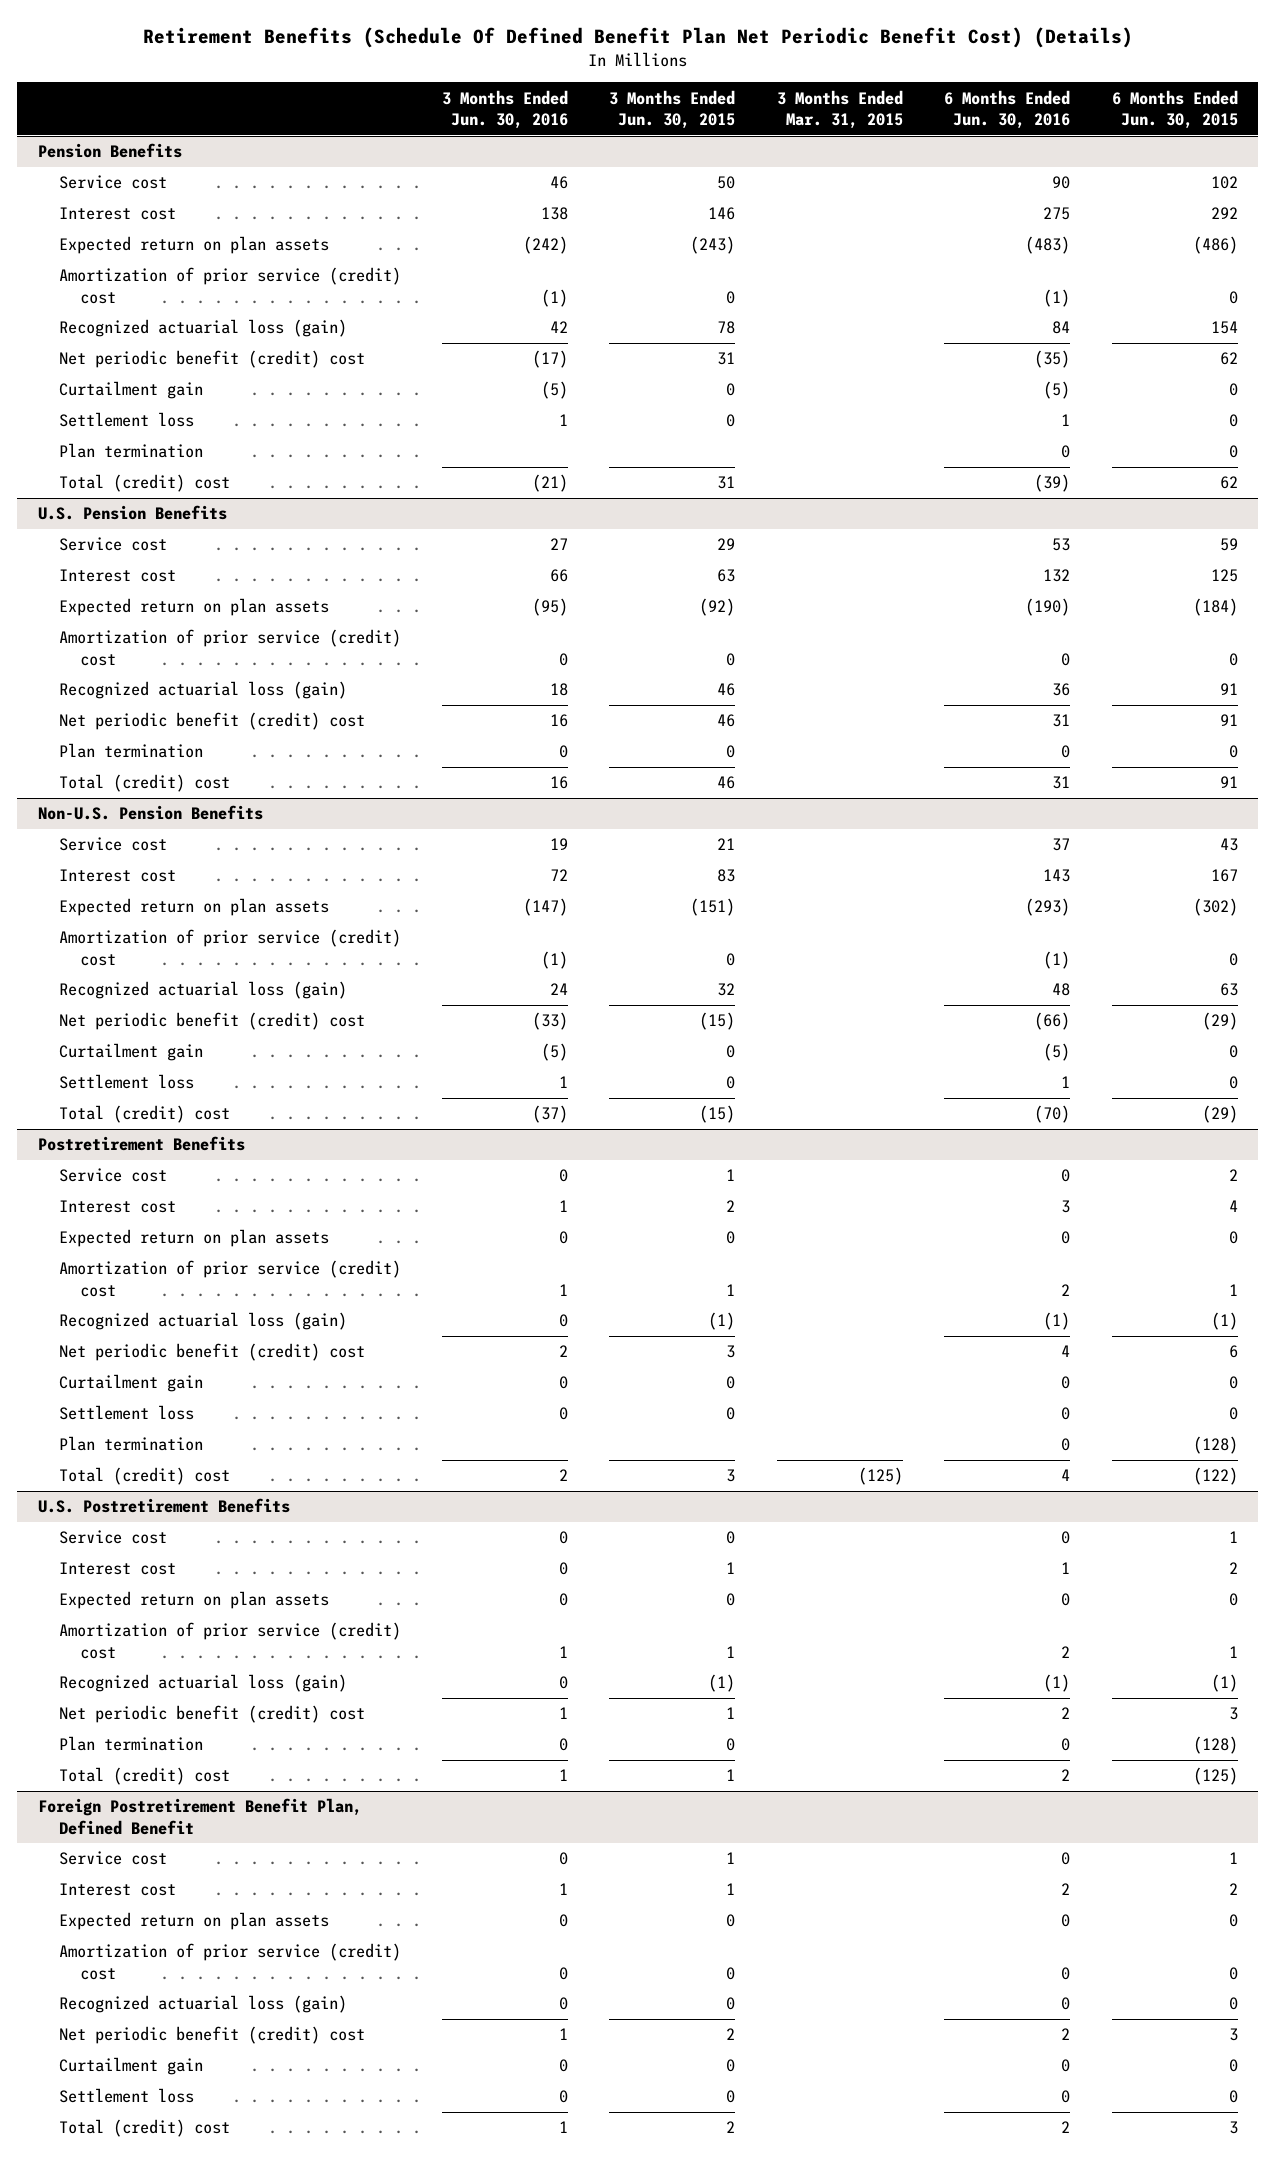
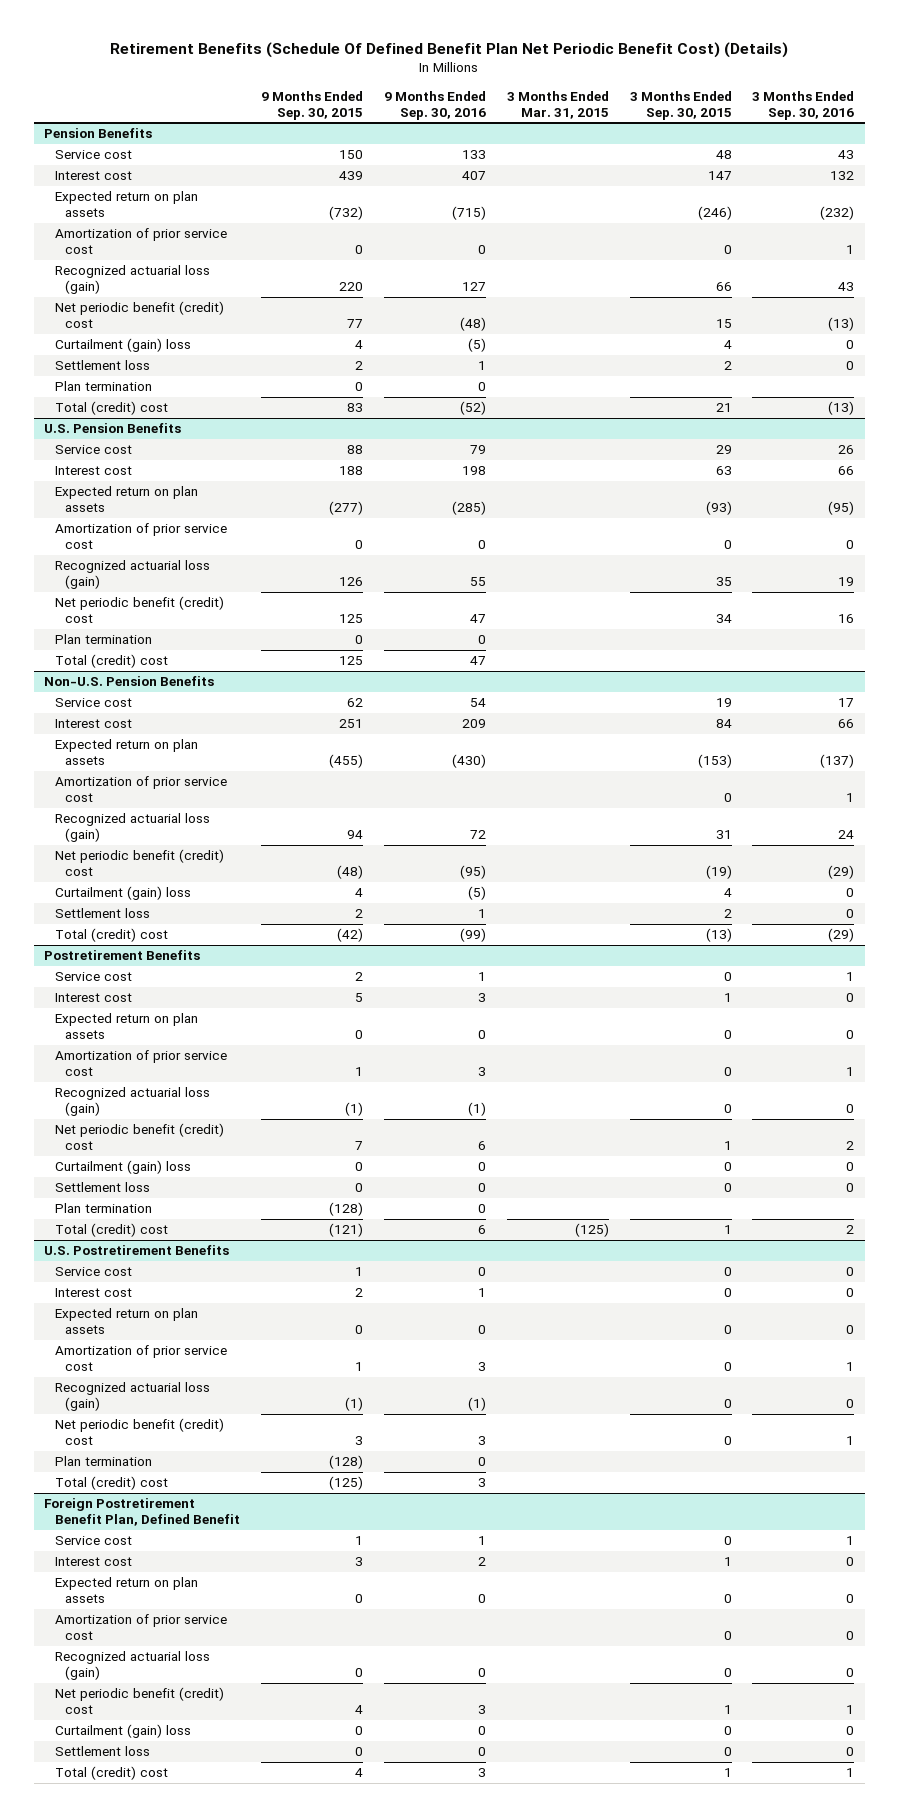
- | 3 Months Ended Jun. 30, 2016 | 3 Months Ended Jun. 30, 2015 | 3 Months Ended Mar. 31, 2015 | 6 Months Ended Jun. 30, 2016 | 6 Months Ended Jun. 30, 2015
+ | 9 Months Ended Sep. 30, 2015 | 9 Months Ended Sep. 30, 2016 | 3 Months Ended Mar. 31, 2015 | 3 Months Ended Sep. 30, 2015 | 3 Months Ended Sep. 30, 2016
@ Pension Benefits
- Amortization of prior service (credit) cost | (1) | 0 | | (1) | 0
+ Amortization of prior service cost | 0 | 0 | | 0 | 1
- Curtailment gain | (5) | 0 | | (5) | 0
+ Curtailment (gain) loss | 4 | (5) | | 4 | 0
@ U.S. Pension Benefits
- Amortization of prior service (credit) cost | 0 | 0 | | 0 | 0
+ Amortization of prior service cost | 0 | 0 | | 0 | 0
@ Non-U.S. Pension Benefits
- Amortization of prior service (credit) cost | (1) | 0 | | (1) | 0
+ Amortization of prior service cost | | | | 0 | 1
- Curtailment gain | (5) | 0 | | (5) | 0
+ Curtailment (gain) loss | 4 | (5) | | 4 | 0
@ Postretirement Benefits
- Amortization of prior service (credit) cost | 1 | 1 | | 2 | 1
+ Amortization of prior service cost | 1 | 3 | | 0 | 1
- Curtailment gain | 0 | 0 | | 0 | 0
+ Curtailment (gain) loss | 0 | 0 | | 0 | 0
@ U.S. Postretirement Benefits
- Amortization of prior service (credit) cost | 1 | 1 | | 2 | 1
+ Amortization of prior service cost | 1 | 3 | | 0 | 1
@ Foreign Postretirement Benefit Plan, Defined Benefit
- Amortization of prior service (credit) cost | 0 | 0 | | 0 | 0
+ Amortization of prior service cost | | | | 0 | 0
- Curtailment gain | 0 | 0 | | 0 | 0
+ Curtailment (gain) loss | 0 | 0 | | 0 | 0

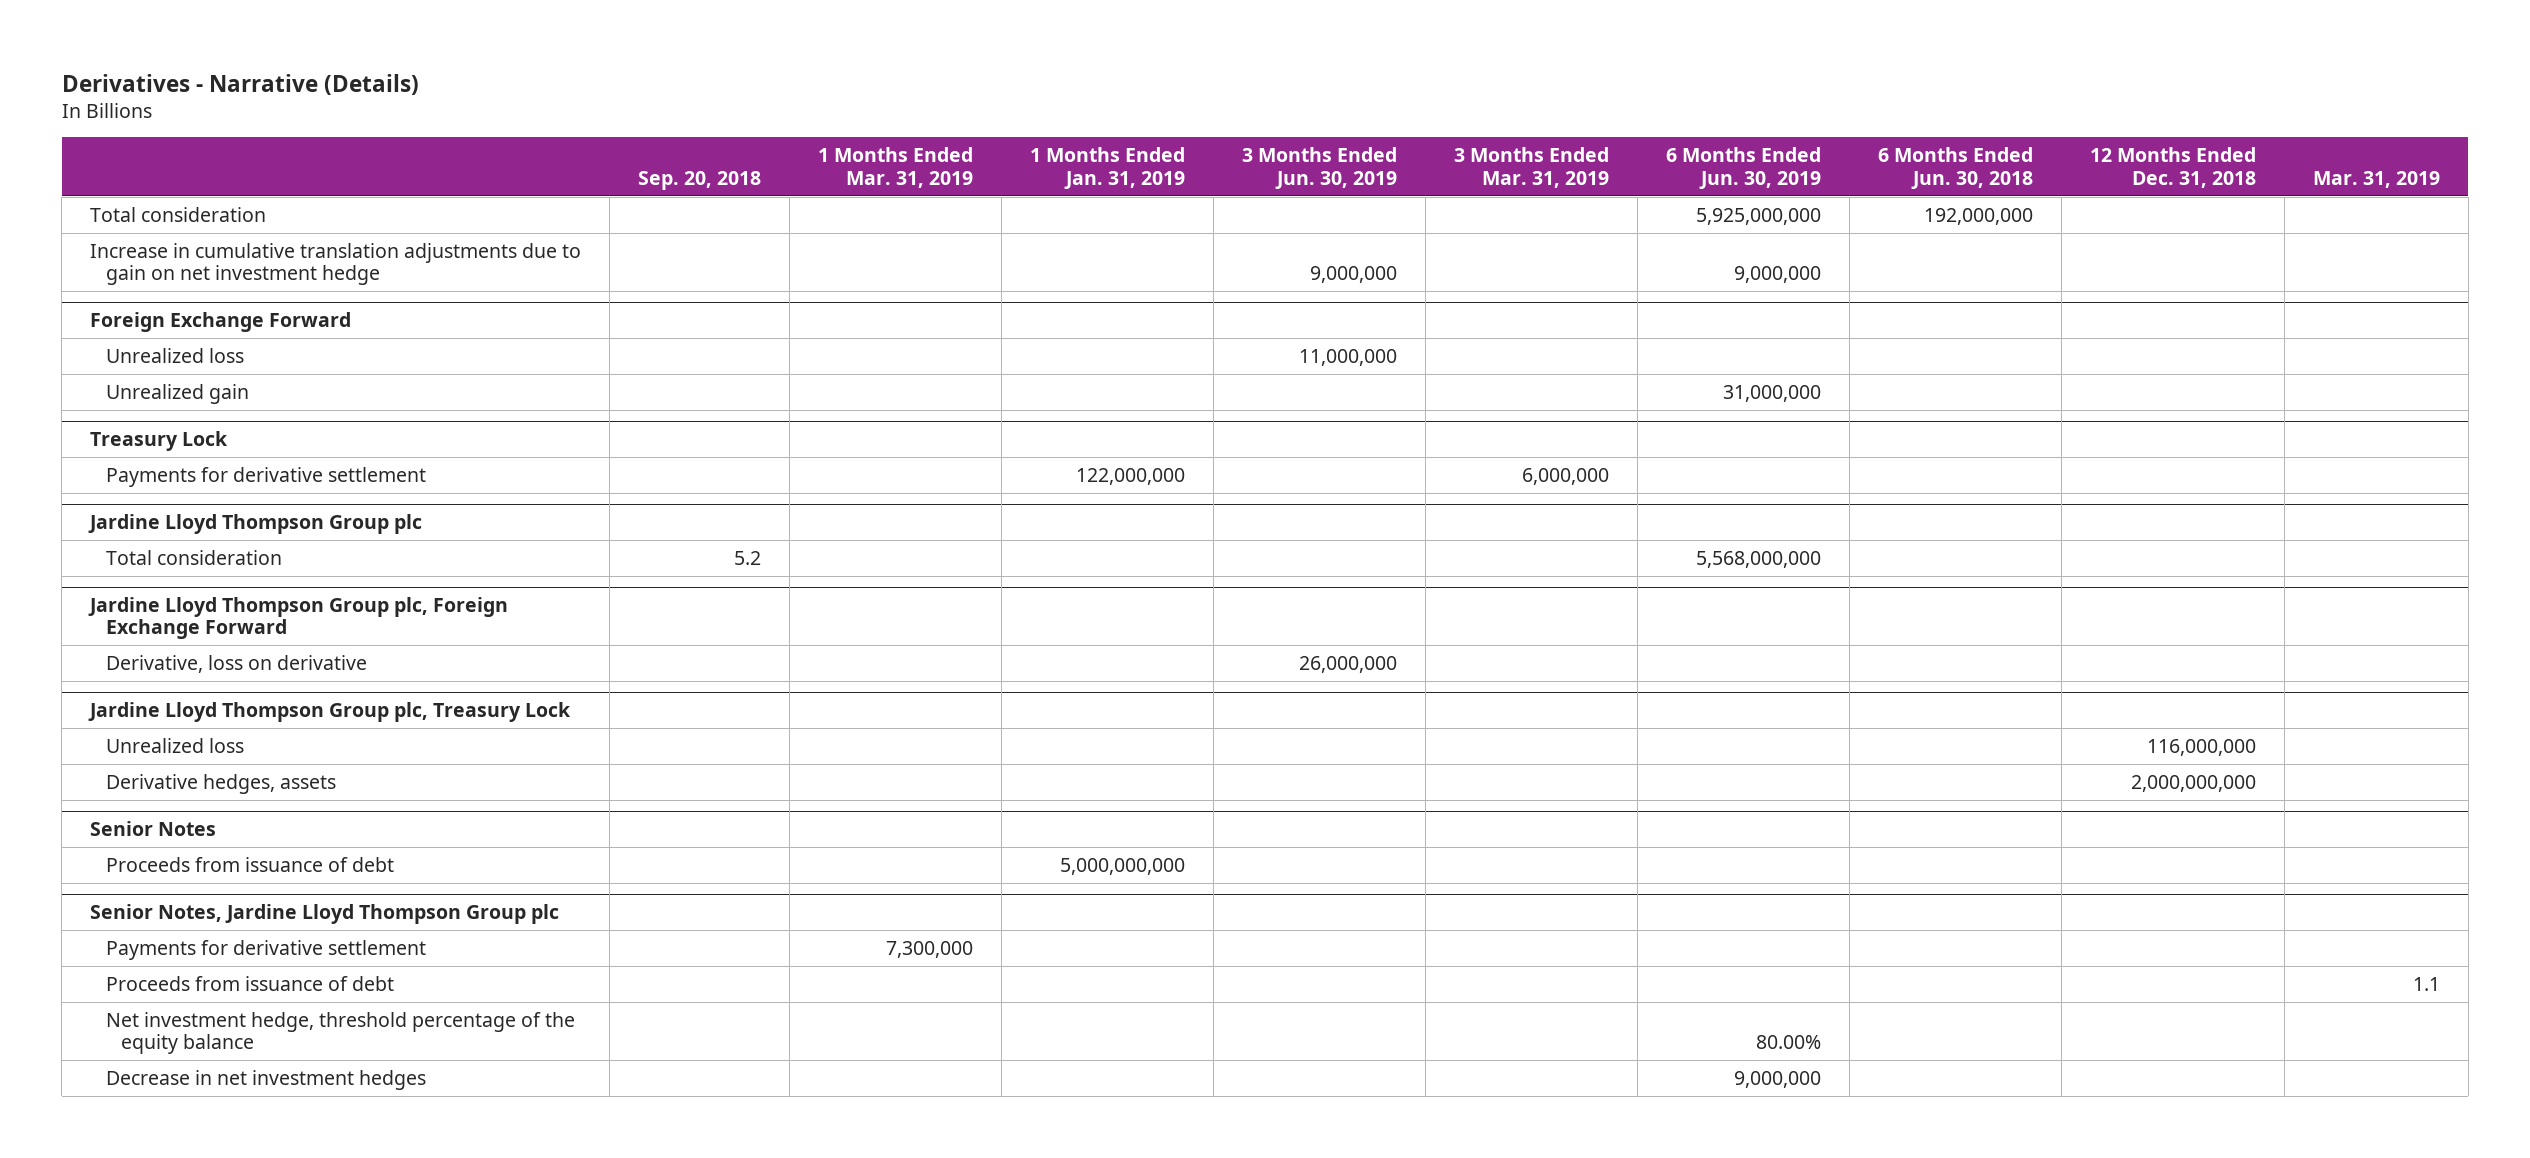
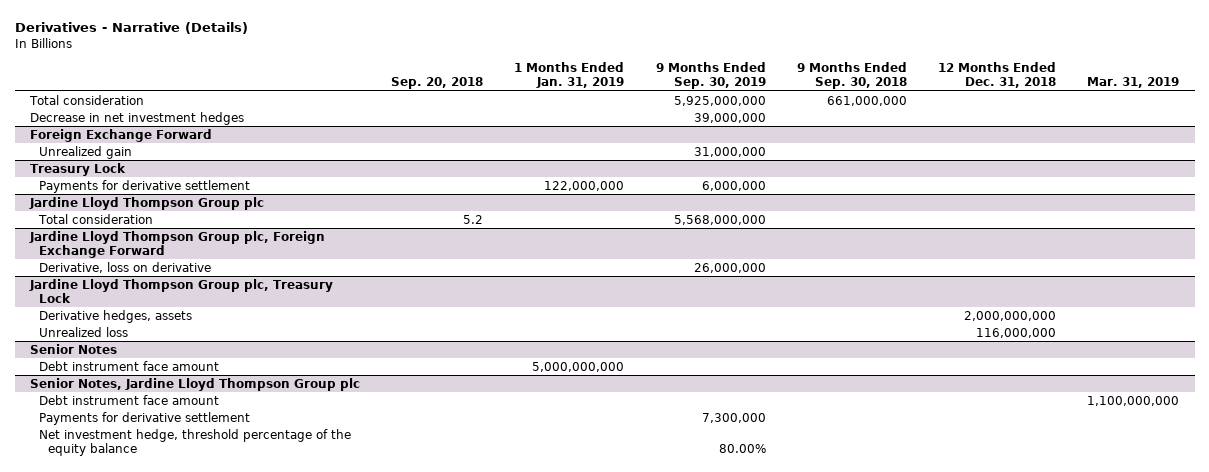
- | Sep. 20, 2018 | 1 Months Ended Mar. 31, 2019 | 1 Months Ended Jan. 31, 2019 | 3 Months Ended Jun. 30, 2019 | 3 Months Ended Mar. 31, 2019 | 6 Months Ended Jun. 30, 2019 | 6 Months Ended Jun. 30, 2018 | 12 Months Ended Dec. 31, 2018 | Mar. 31, 2019
+ | Sep. 20, 2018 | 1 Months Ended Jan. 31, 2019 | 9 Months Ended Sep. 30, 2019 | 9 Months Ended Sep. 30, 2018 | 12 Months Ended Dec. 31, 2018 | Mar. 31, 2019
- Increase in cumulative translation adjustments due to gain on net investment hedge | | | | 9,000,000 | | 9,000,000 | | |
+ Decrease in net investment hedges | | | 39,000,000 | | |
@ Foreign Exchange Forward
- Unrealized loss | | | | 11,000,000 | | | | |
@ Jardine Lloyd Thompson Group plc, Treasury Lock
moved down: Unrealized loss | | | | | 116,000,000 |
@ Senior Notes
- Proceeds from issuance of debt | | | 5,000,000,000 | | | | | |
+ Debt instrument face amount | | 5,000,000,000 | | | |
@ Senior Notes, Jardine Lloyd Thompson Group plc
+ Debt instrument face amount | | | | | | 1,100,000,000
- Proceeds from issuance of debt | | | | | | | | | 1.1
- Decrease in net investment hedges | | | | | | 9,000,000 | | |

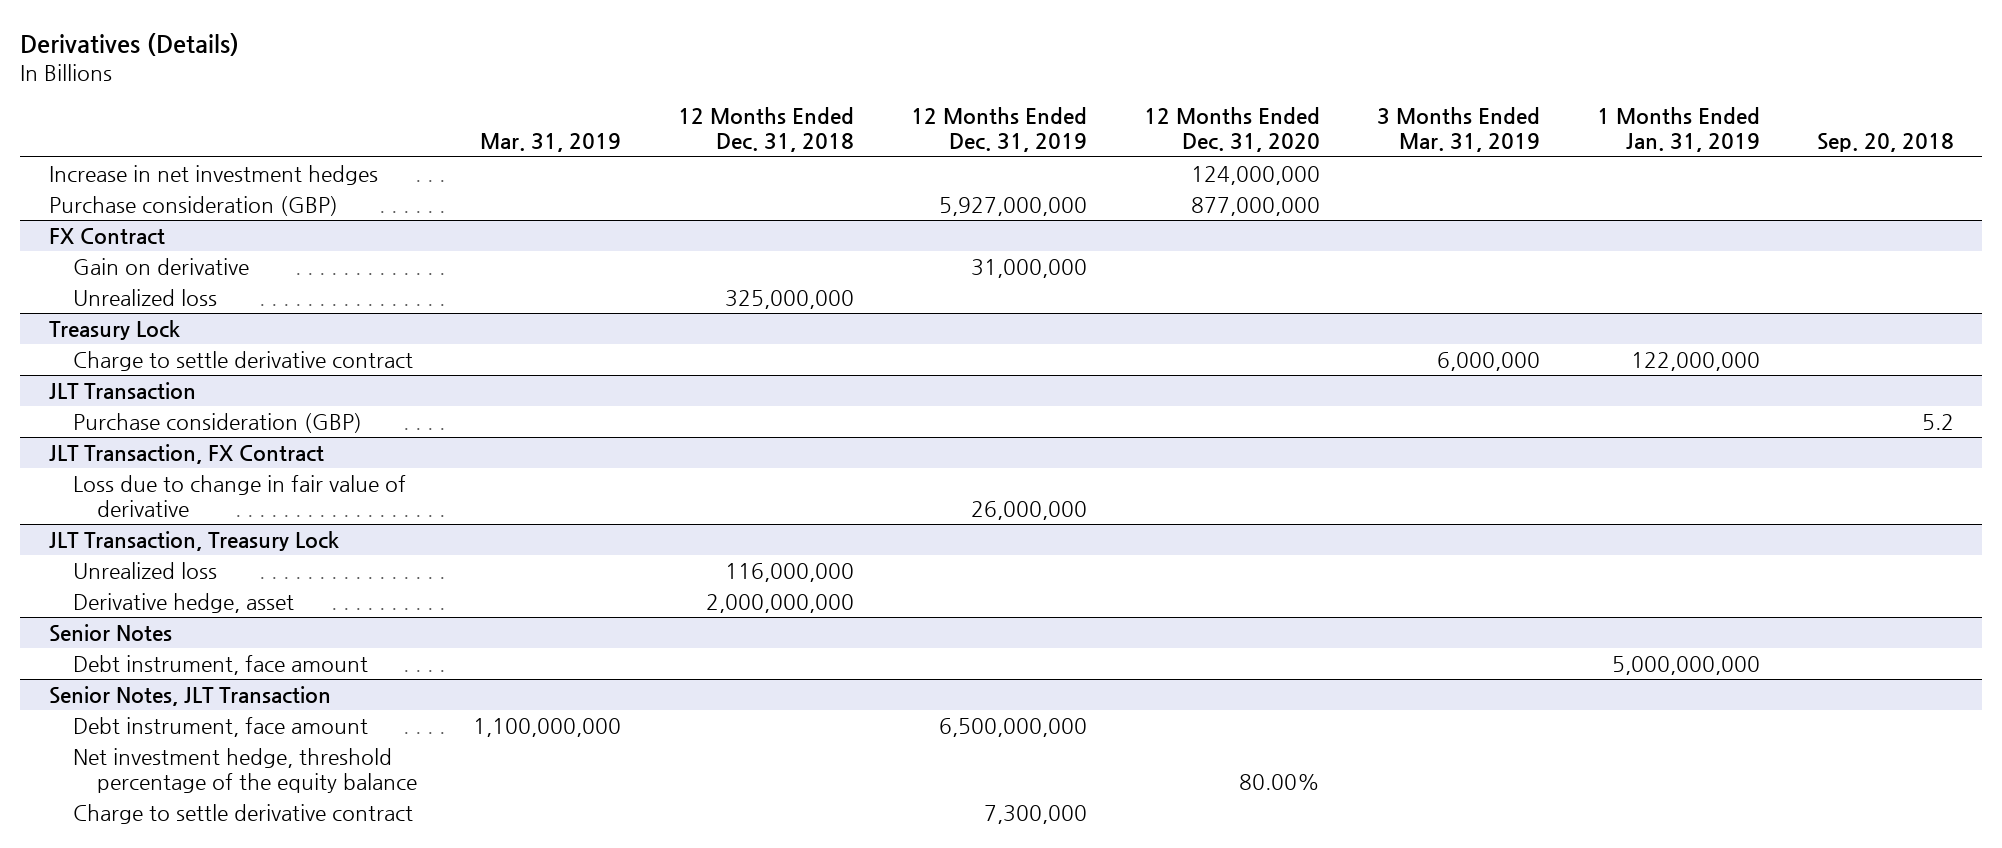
- Derivatives - Narrative (Details)
+ Derivatives (Details)
- | Sep. 20, 2018 | 1 Months Ended Jan. 31, 2019 | 9 Months Ended Sep. 30, 2019 | 9 Months Ended Sep. 30, 2018 | 12 Months Ended Dec. 31, 2018 | Mar. 31, 2019
+ | Mar. 31, 2019 | 12 Months Ended Dec. 31, 2018 | 12 Months Ended Dec. 31, 2019 | 12 Months Ended Dec. 31, 2020 | 3 Months Ended Mar. 31, 2019 | 1 Months Ended Jan. 31, 2019 | Sep. 20, 2018
- Total consideration | | | 5,925,000,000 | 661,000,000 | |
- Decrease in net investment hedges | | | 39,000,000 | | |
- Foreign Exchange Forward
- Unrealized gain | | | 31,000,000 | | |
+ Increase in net investment hedges | | | | 124,000,000 | | |
+ Purchase consideration (GBP) | | | 5,927,000,000 | 877,000,000 | | |
+ FX Contract
+ Gain on derivative | | | 31,000,000 | | | |
+ Unrealized loss | | 325,000,000 | | | | |
@ Treasury Lock
- Payments for derivative settlement | | 122,000,000 | 6,000,000 | | |
- Jardine Lloyd Thompson Group plc
- Total consideration | 5.2 | | 5,568,000,000 | | |
- Jardine Lloyd Thompson Group plc, Foreign Exchange Forward
- Derivative, loss on derivative | | | 26,000,000 | | |
- Jardine Lloyd Thompson Group plc, Treasury Lock
- Derivative hedges, assets | | | | | 2,000,000,000 |
@ Treasury Lock
+ Charge to settle derivative contract | | | | | 6,000,000 | 122,000,000 |
+ JLT Transaction
+ Purchase consideration (GBP) | | | | | | | 5.2
+ JLT Transaction, FX Contract
+ Loss due to change in fair value of derivative | | | 26,000,000 | | | |
+ JLT Transaction, Treasury Lock
+ Derivative hedge, asset | | 2,000,000,000 | | | | |
@ Senior Notes
- Debt instrument face amount | | 5,000,000,000 | | | |
- Senior Notes, Jardine Lloyd Thompson Group plc
- Debt instrument face amount | | | | | | 1,100,000,000
- Payments for derivative settlement | | | 7,300,000 | | |
- Net investment hedge, threshold percentage of the equity balance | | | 80.00% | | |
@ Senior Notes
+ Debt instrument, face amount | | | | | | 5,000,000,000 |
+ Senior Notes, JLT Transaction
+ Debt instrument, face amount | 1,100,000,000 | | 6,500,000,000 | | | |
+ Net investment hedge, threshold percentage of the equity balance | | | | 80.00% | | |
+ Charge to settle derivative contract | | | 7,300,000 | | | |

